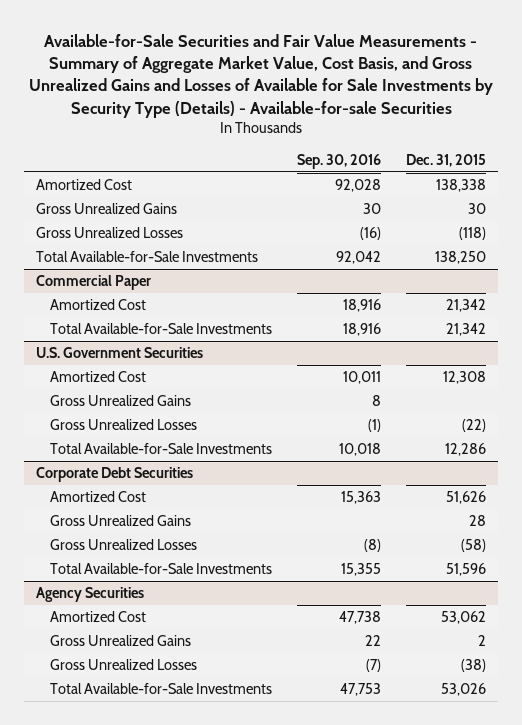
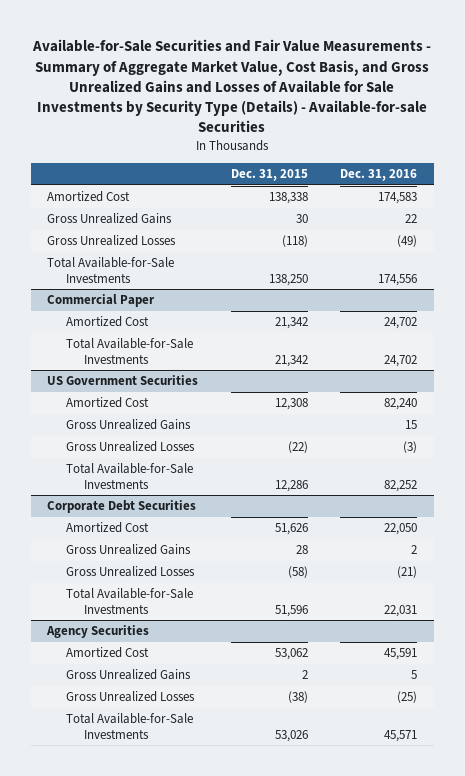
- | Sep. 30, 2016 | Dec. 31, 2015
+ | Dec. 31, 2015 | Dec. 31, 2016
- U.S. Government Securities
+ US Government Securities

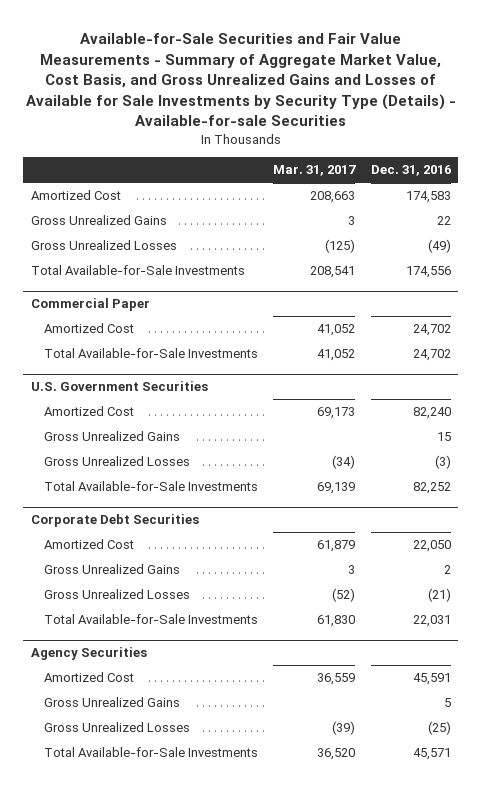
- | Dec. 31, 2015 | Dec. 31, 2016
+ | Mar. 31, 2017 | Dec. 31, 2016
- US Government Securities
+ U.S. Government Securities

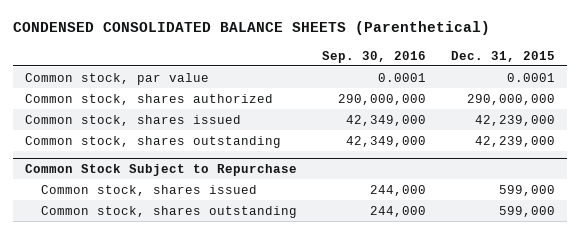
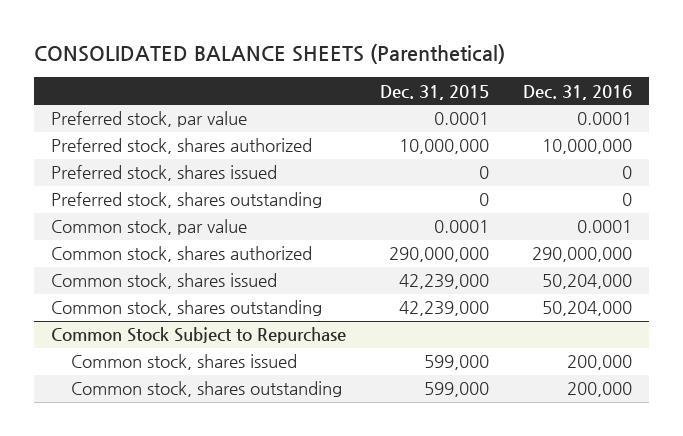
- CONDENSED CONSOLIDATED BALANCE SHEETS (Parenthetical)
+ CONSOLIDATED BALANCE SHEETS (Parenthetical)
- | Sep. 30, 2016 | Dec. 31, 2015
+ | Dec. 31, 2015 | Dec. 31, 2016
+ Preferred stock, par value | 0.0001 | 0.0001
+ Preferred stock, shares authorized | 10,000,000 | 10,000,000
+ Preferred stock, shares issued | 0 | 0
+ Preferred stock, shares outstanding | 0 | 0

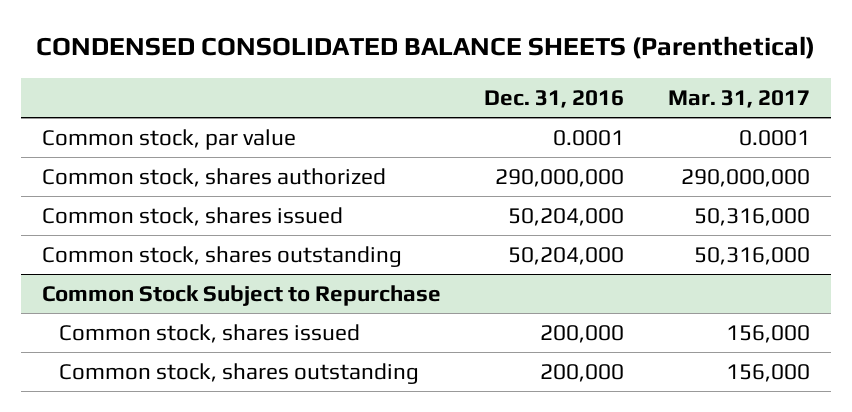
- CONSOLIDATED BALANCE SHEETS (Parenthetical)
+ CONDENSED CONSOLIDATED BALANCE SHEETS (Parenthetical)
- | Dec. 31, 2015 | Dec. 31, 2016
+ | Dec. 31, 2016 | Mar. 31, 2017
- Preferred stock, par value | 0.0001 | 0.0001
- Preferred stock, shares authorized | 10,000,000 | 10,000,000
- Preferred stock, shares issued | 0 | 0
- Preferred stock, shares outstanding | 0 | 0

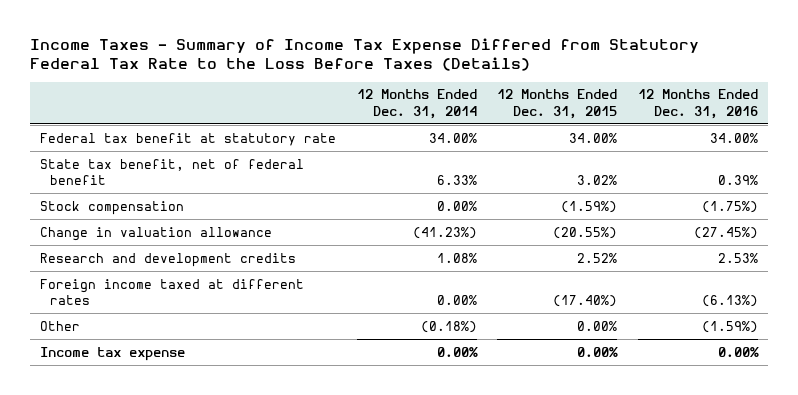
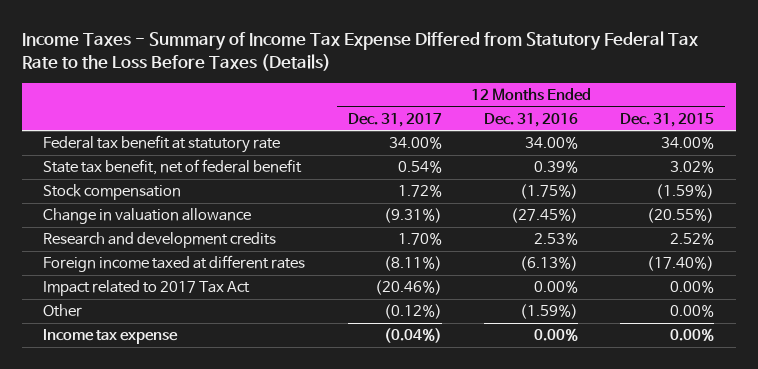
- | 12 Months Ended Dec. 31, 2014 | 12 Months Ended Dec. 31, 2015 | 12 Months Ended Dec. 31, 2016
+ | 12 Months Ended Dec. 31, 2017 | 12 Months Ended Dec. 31, 2016 | 12 Months Ended Dec. 31, 2015
+ Impact related to 2017 Tax Act | (20.46%) | 0.00% | 0.00%

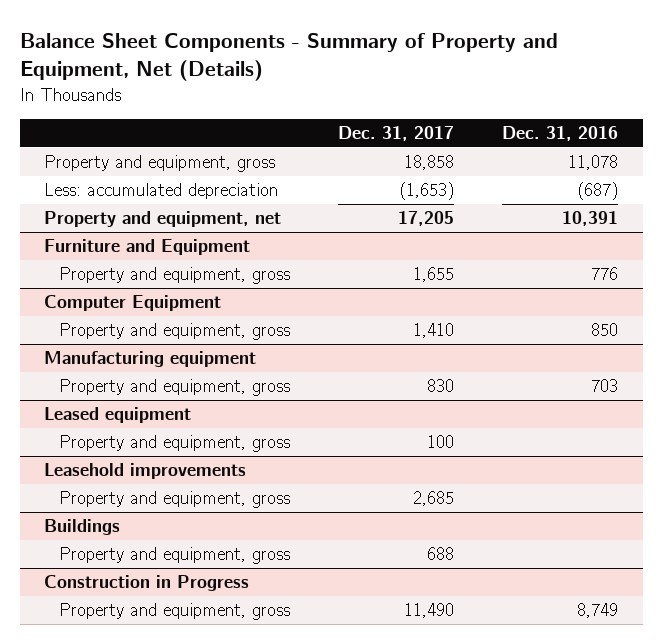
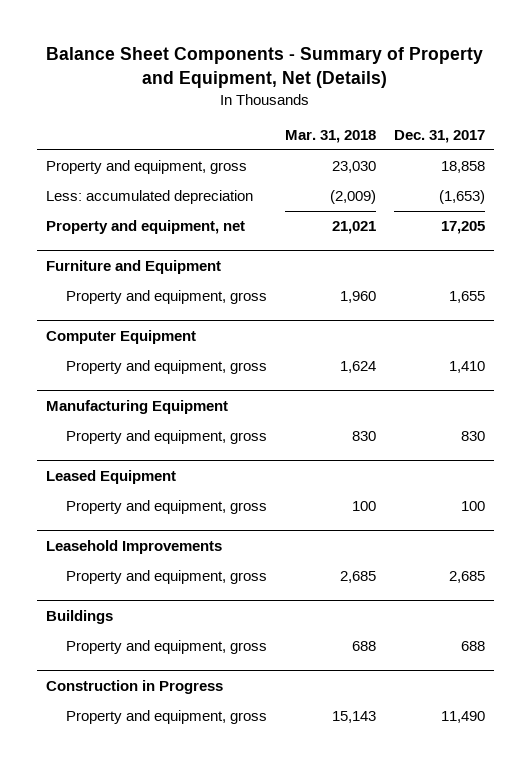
- | Dec. 31, 2017 | Dec. 31, 2016
+ | Mar. 31, 2018 | Dec. 31, 2017
- Manufacturing equipment
+ Manufacturing Equipment
- Leased equipment
+ Leased Equipment
- Leasehold improvements
+ Leasehold Improvements

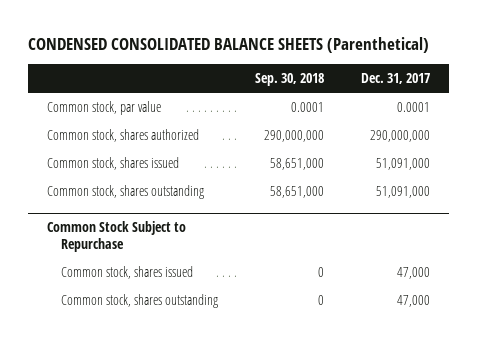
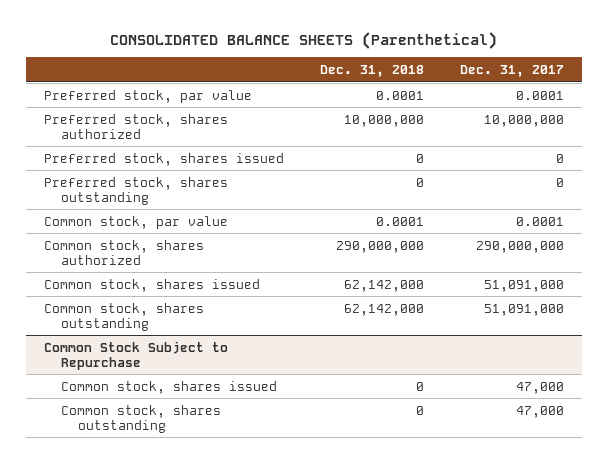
- CONDENSED CONSOLIDATED BALANCE SHEETS (Parenthetical)
+ CONSOLIDATED BALANCE SHEETS (Parenthetical)
- | Sep. 30, 2018 | Dec. 31, 2017
+ | Dec. 31, 2018 | Dec. 31, 2017
+ Preferred stock, par value | 0.0001 | 0.0001
+ Preferred stock, shares authorized | 10,000,000 | 10,000,000
+ Preferred stock, shares issued | 0 | 0
+ Preferred stock, shares outstanding | 0 | 0

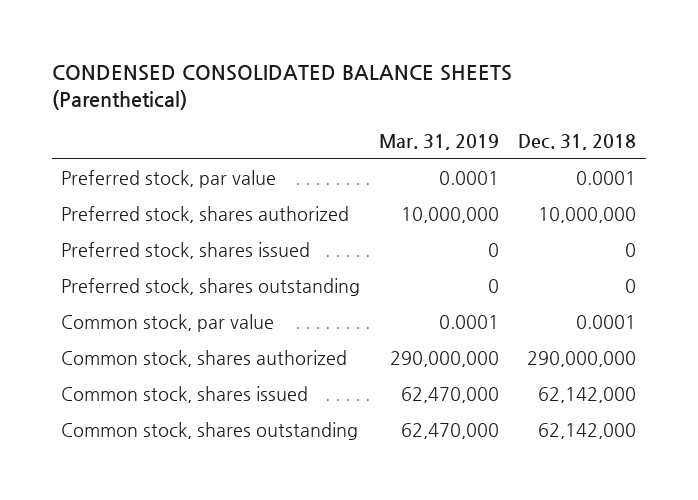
- CONSOLIDATED BALANCE SHEETS (Parenthetical)
+ CONDENSED CONSOLIDATED BALANCE SHEETS (Parenthetical)
- | Dec. 31, 2018 | Dec. 31, 2017
+ | Mar. 31, 2019 | Dec. 31, 2018
- Common Stock Subject to Repurchase
- Common stock, shares issued | 0 | 47,000
- Common stock, shares outstanding | 0 | 47,000

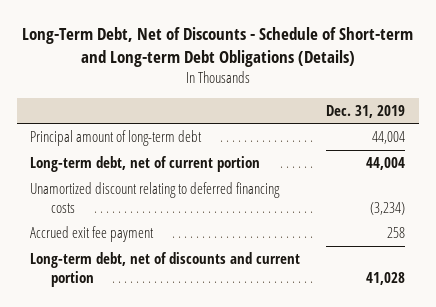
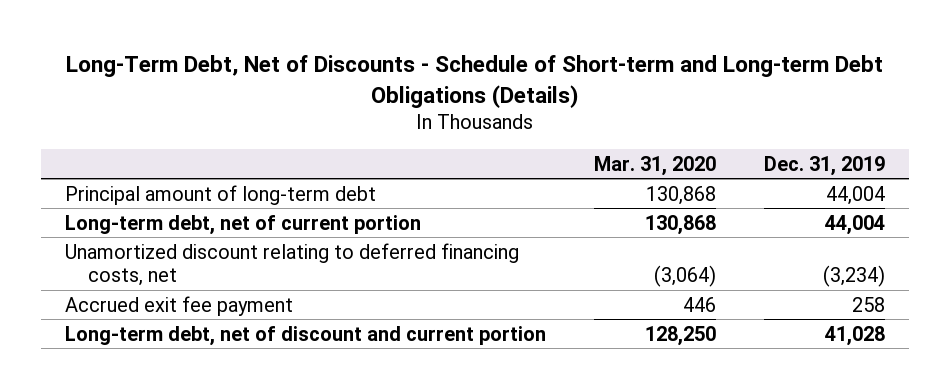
- | Dec. 31, 2019
+ | Mar. 31, 2020 | Dec. 31, 2019
- Unamortized discount relating to deferred financing costs | (3,234)
+ Unamortized discount relating to deferred financing costs, net | (3,064) | (3,234)
- Long-term debt, net of discounts and current portion | 41,028
+ Long-term debt, net of discount and current portion | 128,250 | 41,028

